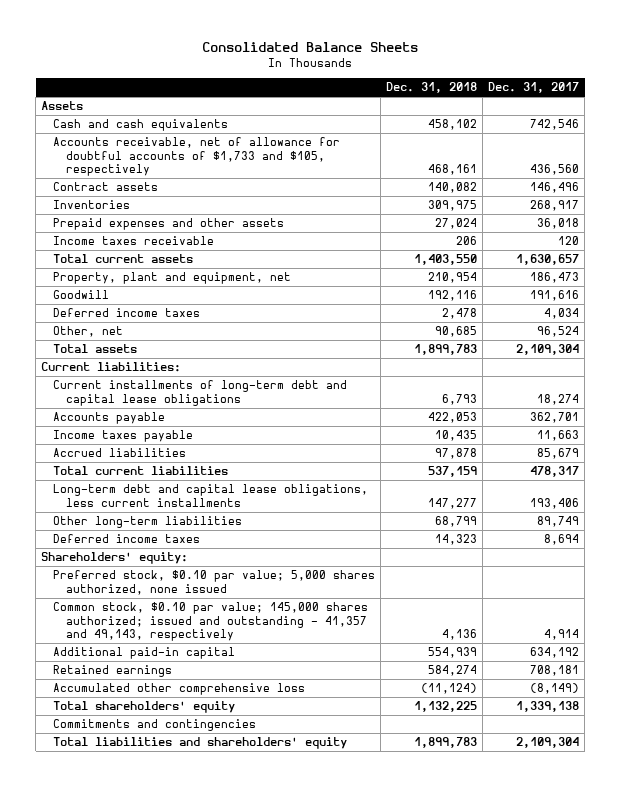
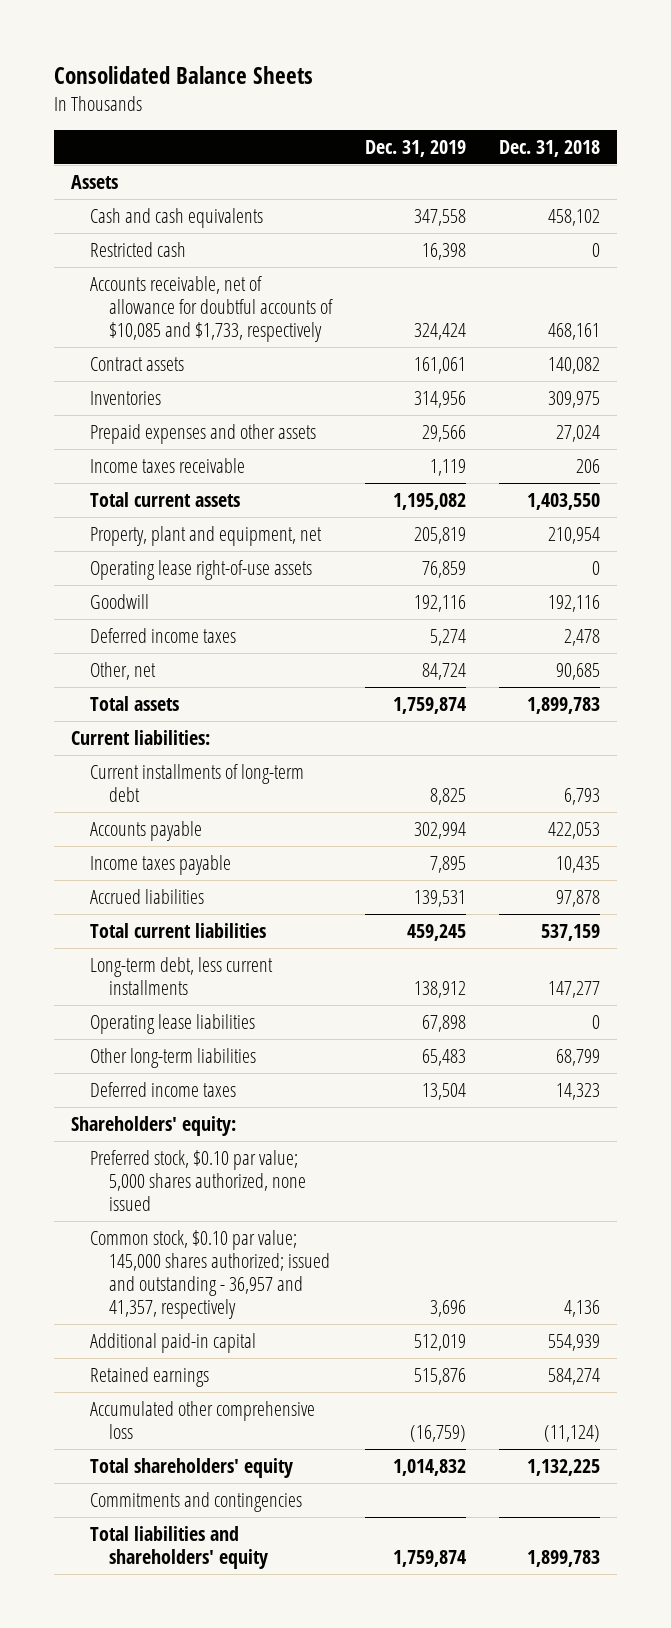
- | Dec. 31, 2018 | Dec. 31, 2017
+ | Dec. 31, 2019 | Dec. 31, 2018
- Accounts receivable, net of allowance for doubtful accounts of $1,733 and $105, respectively | 468,161 | 436,560
+ Restricted cash | 16,398 | 0
+ Accounts receivable, net of allowance for doubtful accounts of $10,085 and $1,733, respectively | 324,424 | 468,161
+ Operating lease right-of-use assets | 76,859 | 0
- Current installments of long-term debt and capital lease obligations | 6,793 | 18,274
+ Current installments of long-term debt | 8,825 | 6,793
- Long-term debt and capital lease obligations, less current installments | 147,277 | 193,406
+ Long-term debt, less current installments | 138,912 | 147,277
+ Operating lease liabilities | 67,898 | 0
- Common stock, $0.10 par value; 145,000 shares authorized; issued and outstanding - 41,357 and 49,143, respectively | 4,136 | 4,914
+ Common stock, $0.10 par value; 145,000 shares authorized; issued and outstanding - 36,957 and 41,357, respectively | 3,696 | 4,136

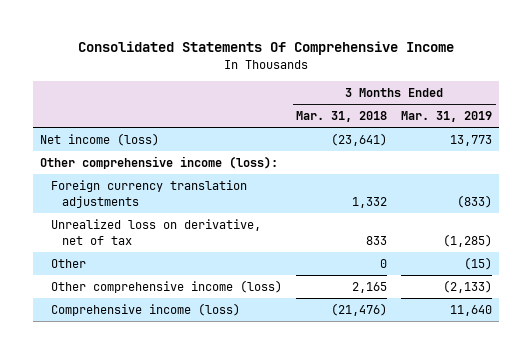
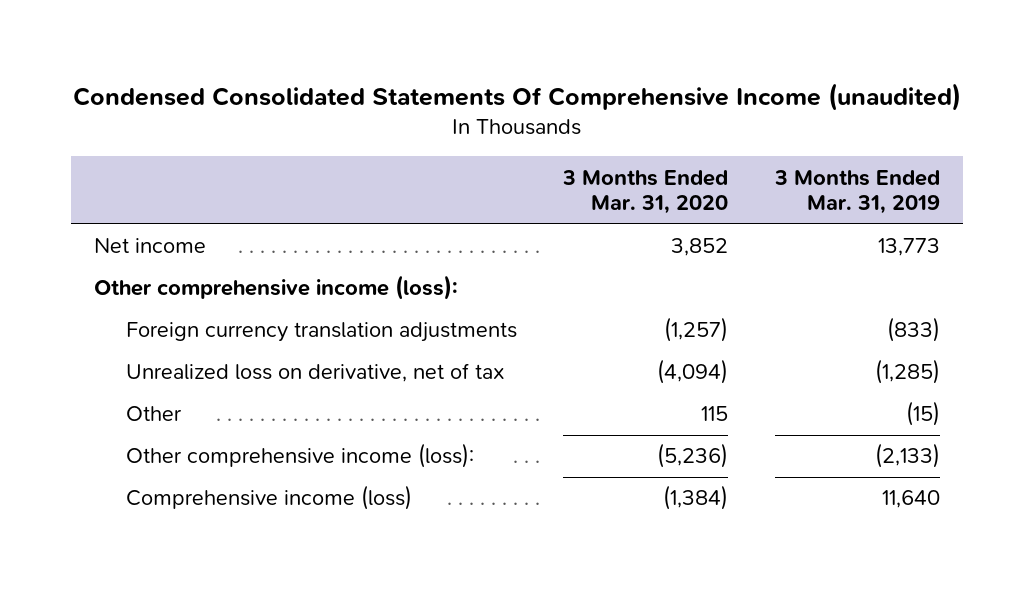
- Consolidated Statements Of Comprehensive Income
+ Condensed Consolidated Statements Of Comprehensive Income (unaudited)
- | 3 Months Ended Mar. 31, 2018 | 3 Months Ended Mar. 31, 2019
+ | 3 Months Ended Mar. 31, 2020 | 3 Months Ended Mar. 31, 2019
- Net income (loss) | (23,641) | 13,773
+ Net income | 3,852 | 13,773
- Other comprehensive income (loss) | 2,165 | (2,133)
+ Other comprehensive income (loss): | (5,236) | (2,133)

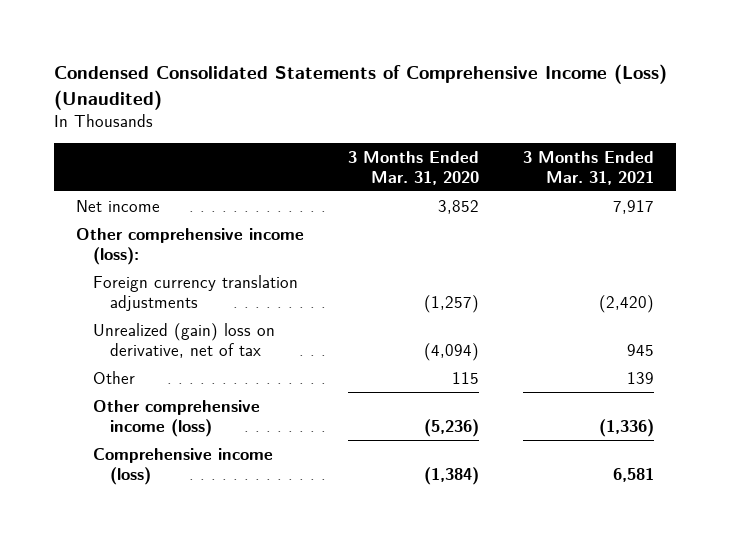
- Condensed Consolidated Statements Of Comprehensive Income (unaudited)
+ Condensed Consolidated Statements of Comprehensive Income (Loss) (Unaudited)
- | 3 Months Ended Mar. 31, 2020 | 3 Months Ended Mar. 31, 2019
+ | 3 Months Ended Mar. 31, 2020 | 3 Months Ended Mar. 31, 2021
- Unrealized loss on derivative, net of tax | (4,094) | (1,285)
+ Unrealized (gain) loss on derivative, net of tax | (4,094) | 945
- Other comprehensive income (loss): | (5,236) | (2,133)
+ Other comprehensive income (loss) | (5,236) | (1,336)

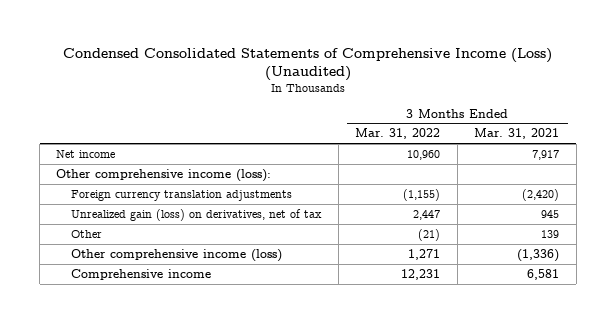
- | 3 Months Ended Mar. 31, 2020 | 3 Months Ended Mar. 31, 2021
+ | 3 Months Ended Mar. 31, 2022 | 3 Months Ended Mar. 31, 2021
- Unrealized (gain) loss on derivative, net of tax | (4,094) | 945
+ Unrealized gain (loss) on derivatives, net of tax | 2,447 | 945
- Comprehensive income (loss) | (1,384) | 6,581
+ Comprehensive income | 12,231 | 6,581

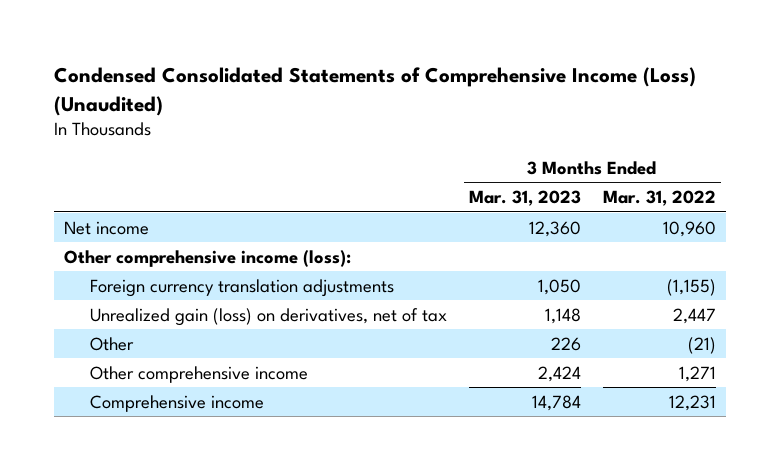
- | 3 Months Ended Mar. 31, 2022 | 3 Months Ended Mar. 31, 2021
+ | 3 Months Ended Mar. 31, 2023 | 3 Months Ended Mar. 31, 2022
- Other comprehensive income (loss) | 1,271 | (1,336)
+ Other comprehensive income | 2,424 | 1,271

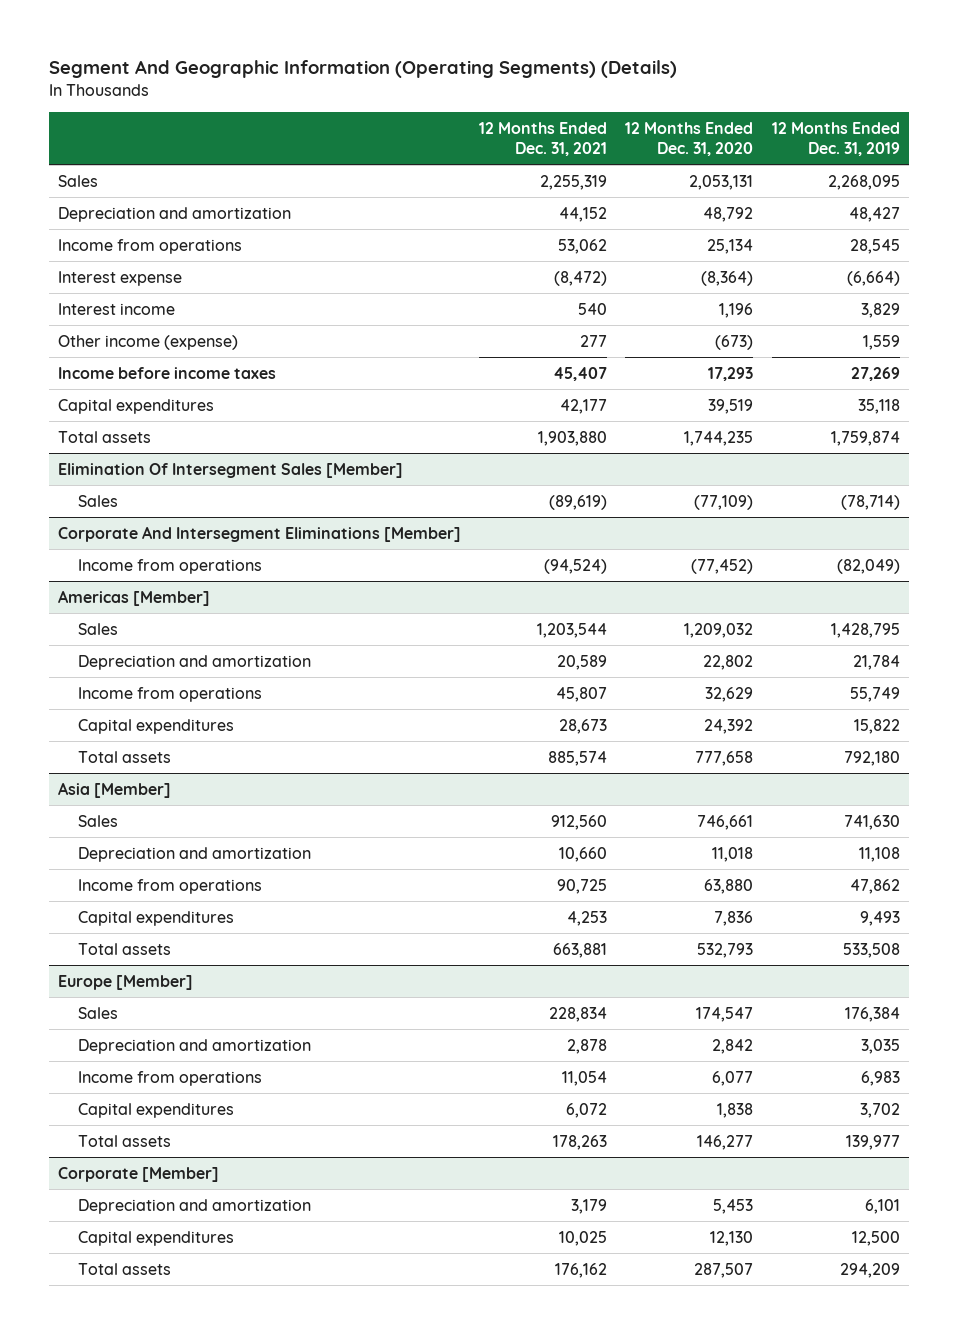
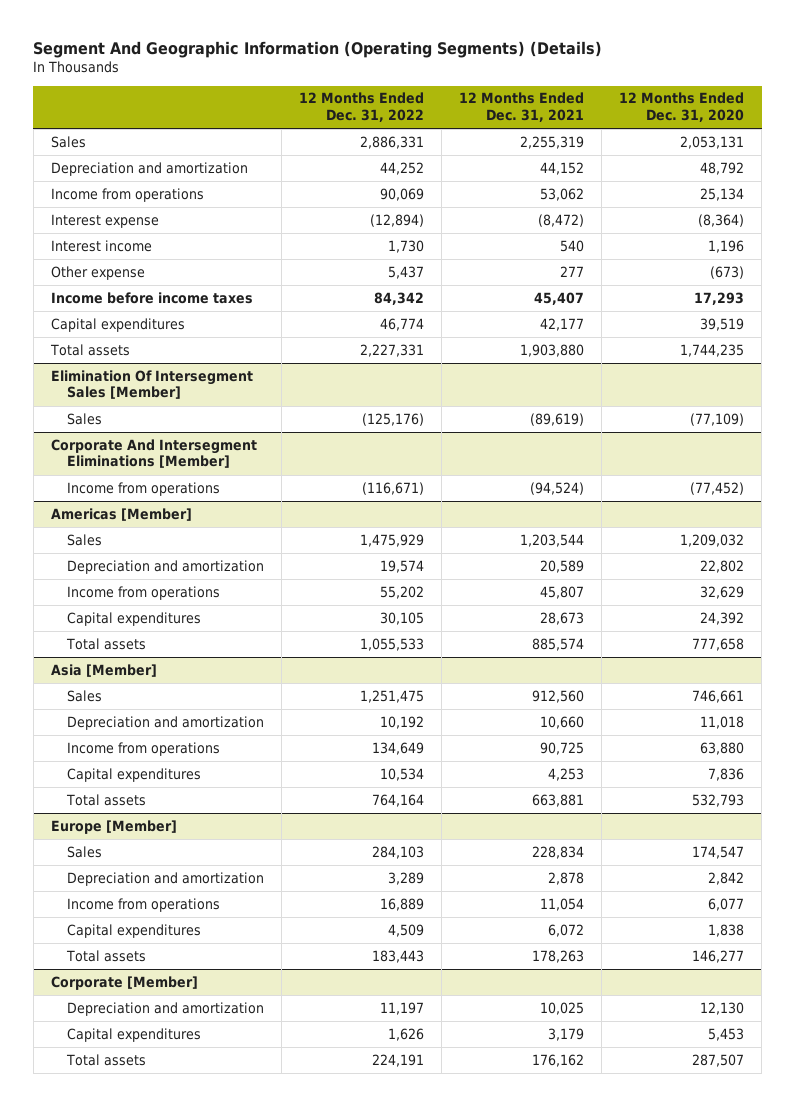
- | 12 Months Ended Dec. 31, 2021 | 12 Months Ended Dec. 31, 2020 | 12 Months Ended Dec. 31, 2019
+ | 12 Months Ended Dec. 31, 2022 | 12 Months Ended Dec. 31, 2021 | 12 Months Ended Dec. 31, 2020
- Other income (expense) | 277 | (673) | 1,559
+ Other expense | 5,437 | 277 | (673)
@ Corporate [Member]
- Depreciation and amortization | 3,179 | 5,453 | 6,101
- Capital expenditures | 10,025 | 12,130 | 12,500
+ Depreciation and amortization | 11,197 | 10,025 | 12,130
+ Capital expenditures | 1,626 | 3,179 | 5,453

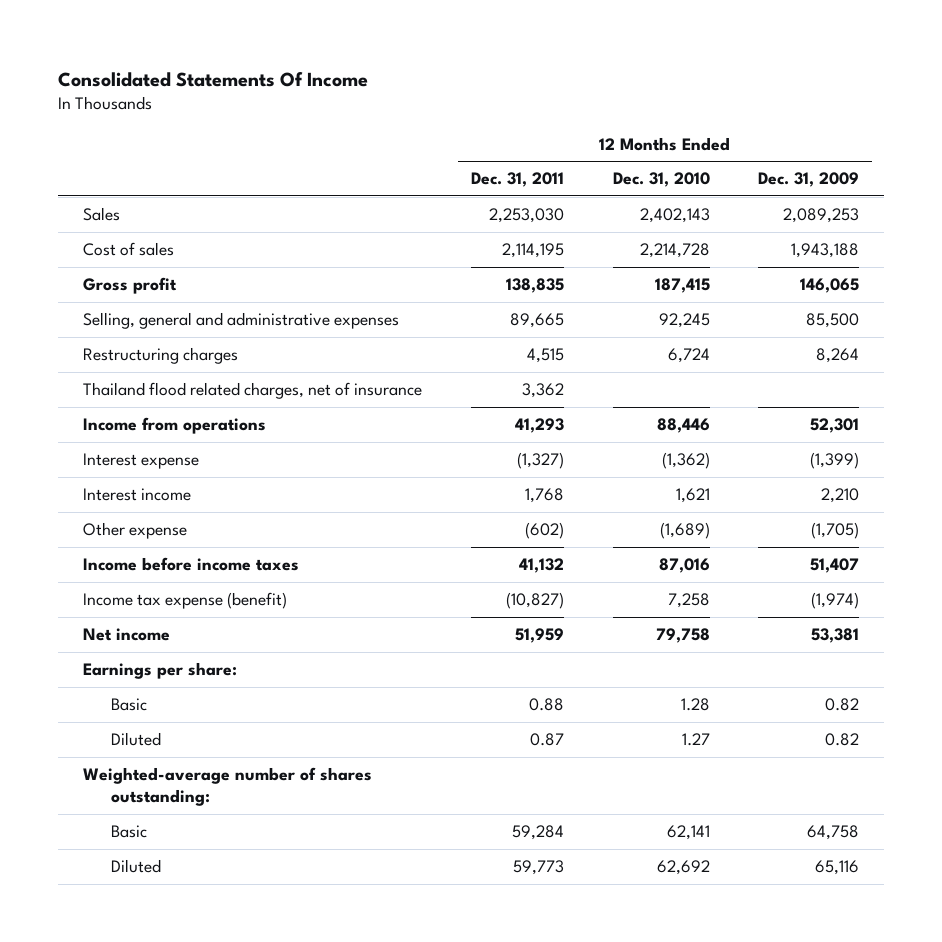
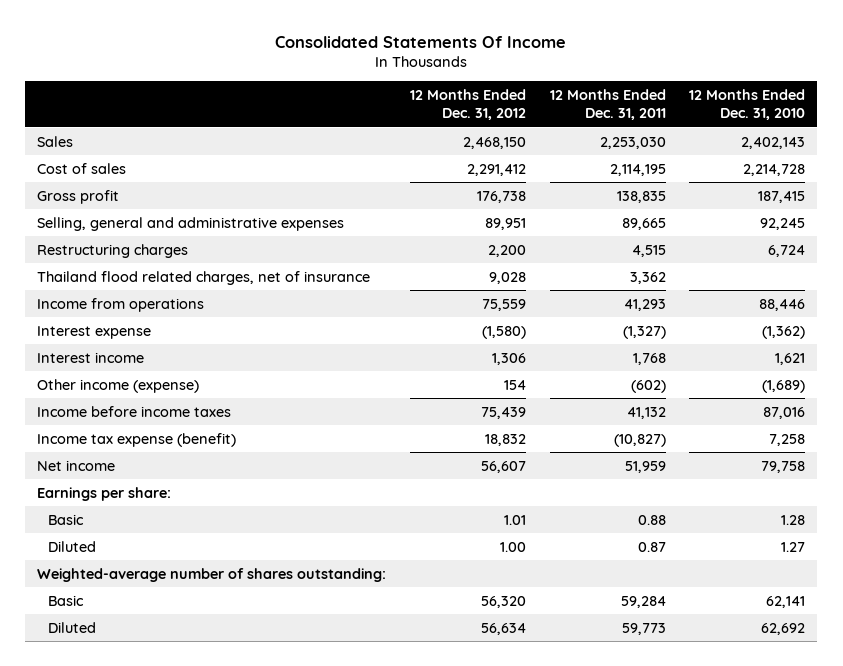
- | 12 Months Ended Dec. 31, 2011 | 12 Months Ended Dec. 31, 2010 | 12 Months Ended Dec. 31, 2009
+ | 12 Months Ended Dec. 31, 2012 | 12 Months Ended Dec. 31, 2011 | 12 Months Ended Dec. 31, 2010
- Other expense | (602) | (1,689) | (1,705)
+ Other income (expense) | 154 | (602) | (1,689)

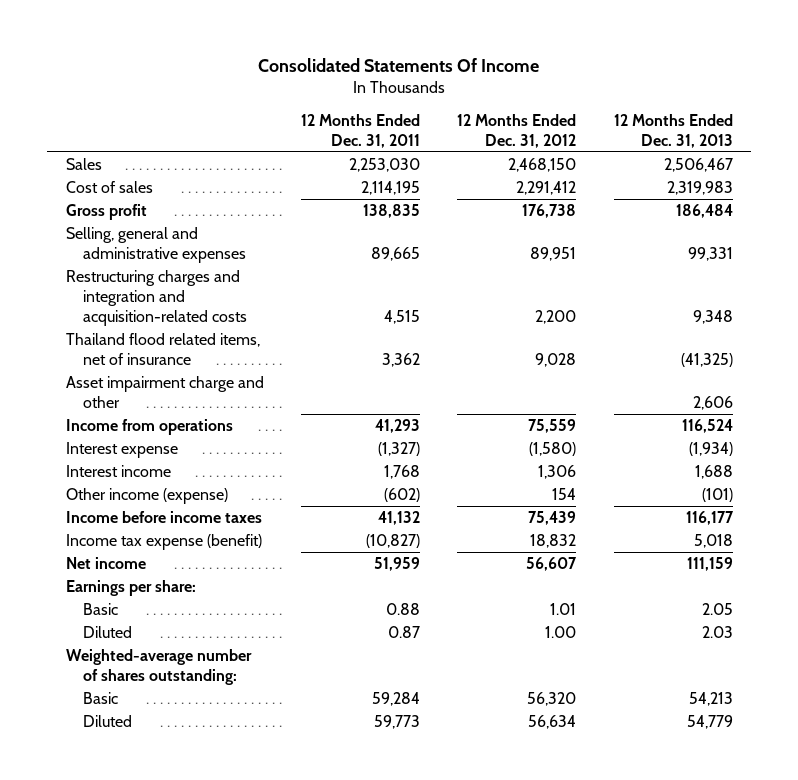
- | 12 Months Ended Dec. 31, 2012 | 12 Months Ended Dec. 31, 2011 | 12 Months Ended Dec. 31, 2010
+ | 12 Months Ended Dec. 31, 2011 | 12 Months Ended Dec. 31, 2012 | 12 Months Ended Dec. 31, 2013
- Restructuring charges | 2,200 | 4,515 | 6,724
- Thailand flood related charges, net of insurance | 9,028 | 3,362 |
+ Restructuring charges and integration and acquisition-related costs | 4,515 | 2,200 | 9,348
+ Thailand flood related items, net of insurance | 3,362 | 9,028 | (41,325)
+ Asset impairment charge and other | | | 2,606

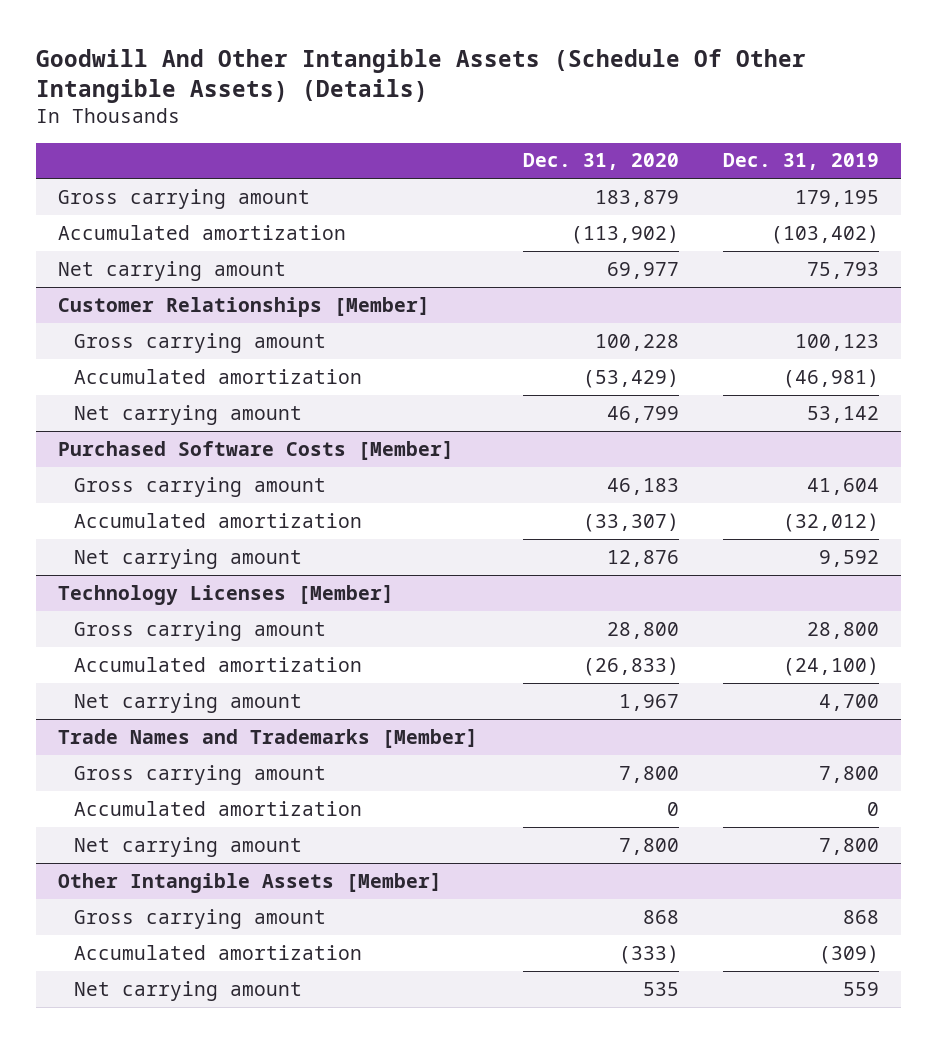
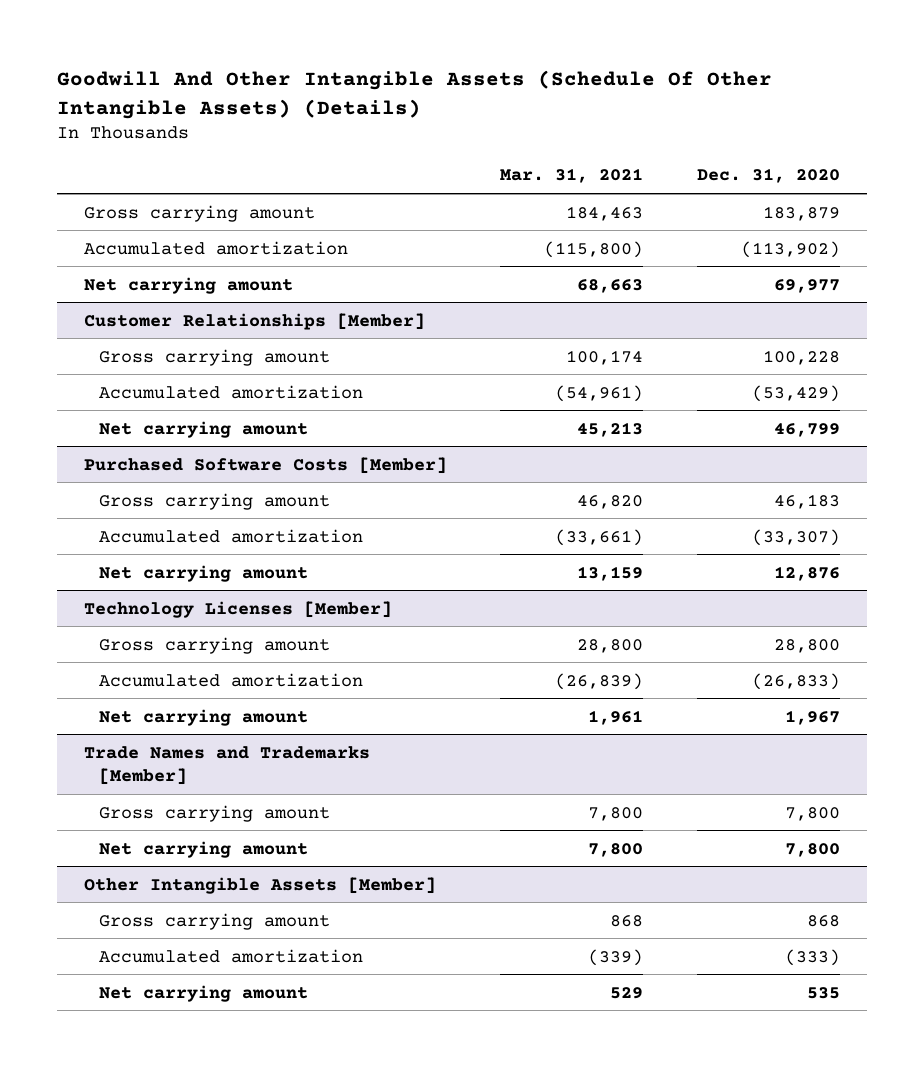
- | Dec. 31, 2020 | Dec. 31, 2019
+ | Mar. 31, 2021 | Dec. 31, 2020
@ Trade Names and Trademarks [Member]
- Accumulated amortization | 0 | 0

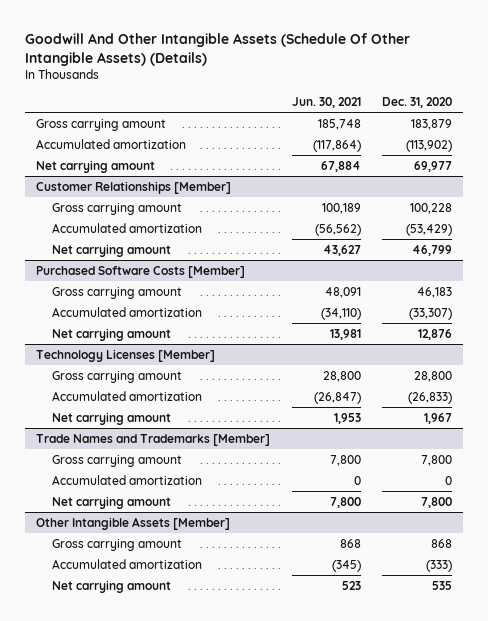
- | Mar. 31, 2021 | Dec. 31, 2020
+ | Jun. 30, 2021 | Dec. 31, 2020
@ Trade Names and Trademarks [Member]
+ Accumulated amortization | 0 | 0

